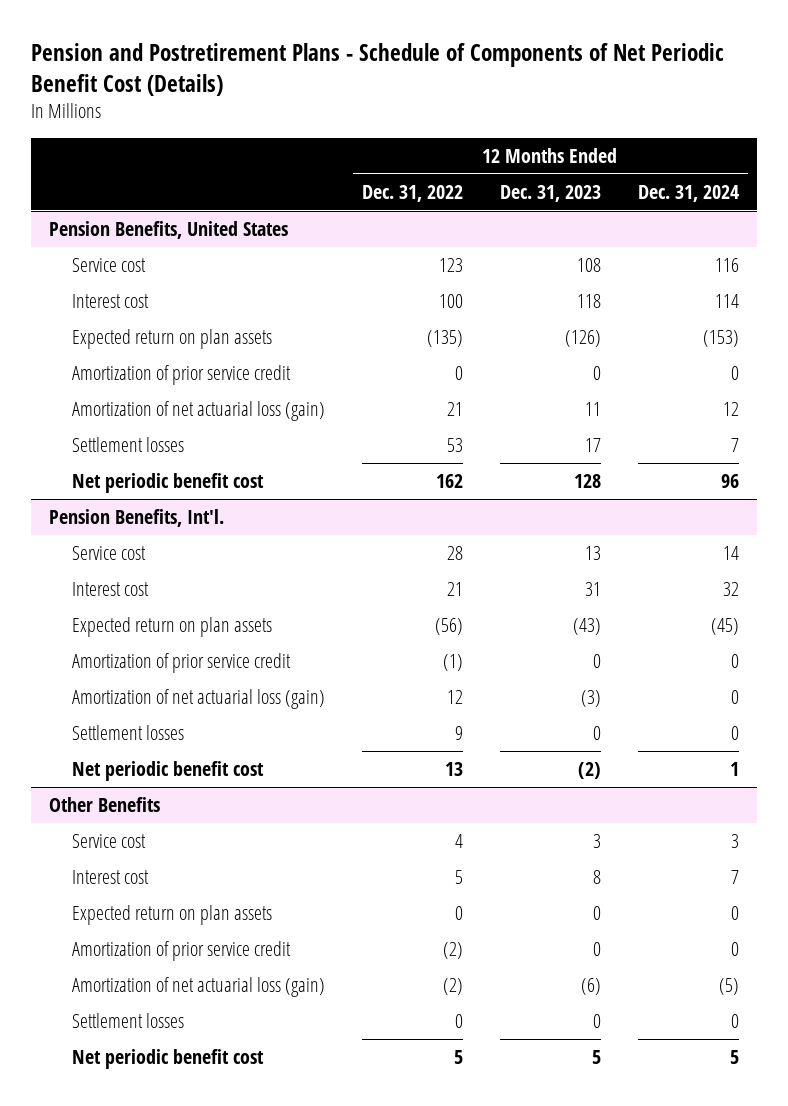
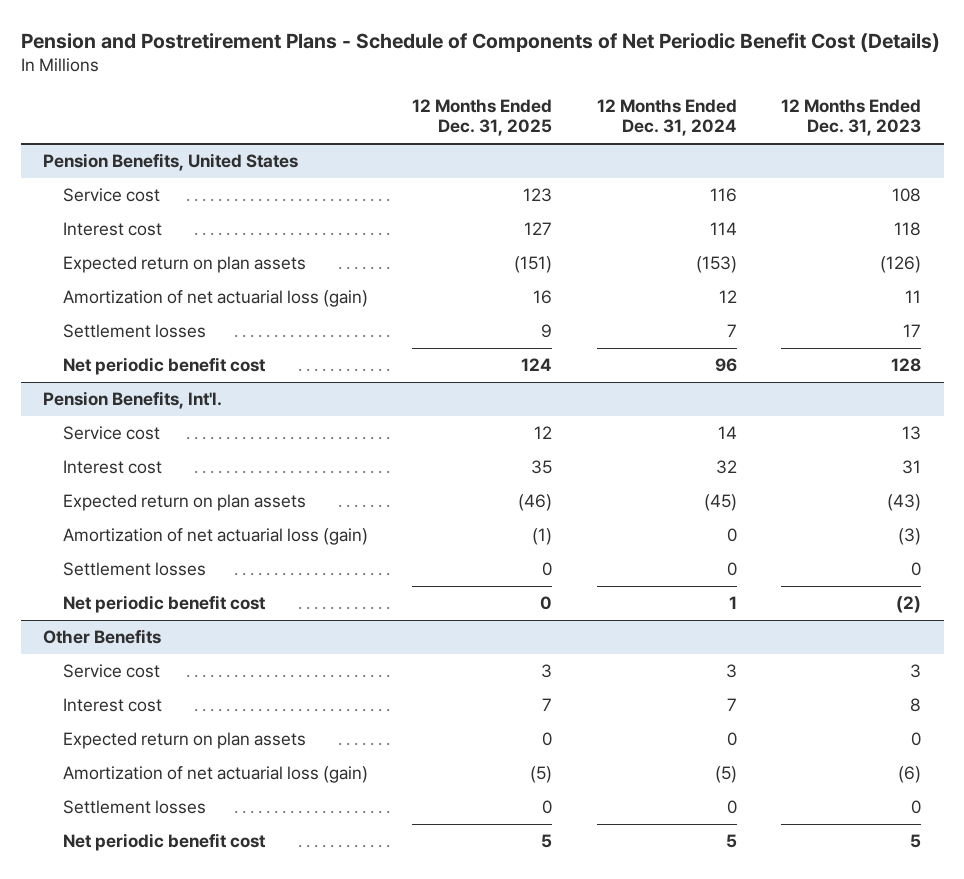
- | 12 Months Ended Dec. 31, 2022 | 12 Months Ended Dec. 31, 2023 | 12 Months Ended Dec. 31, 2024
+ | 12 Months Ended Dec. 31, 2025 | 12 Months Ended Dec. 31, 2024 | 12 Months Ended Dec. 31, 2023
@ Pension Benefits, United States
- Amortization of prior service credit | 0 | 0 | 0
@ Pension Benefits, Int'l.
- Amortization of prior service credit | (1) | 0 | 0
@ Other Benefits
- Amortization of prior service credit | (2) | 0 | 0

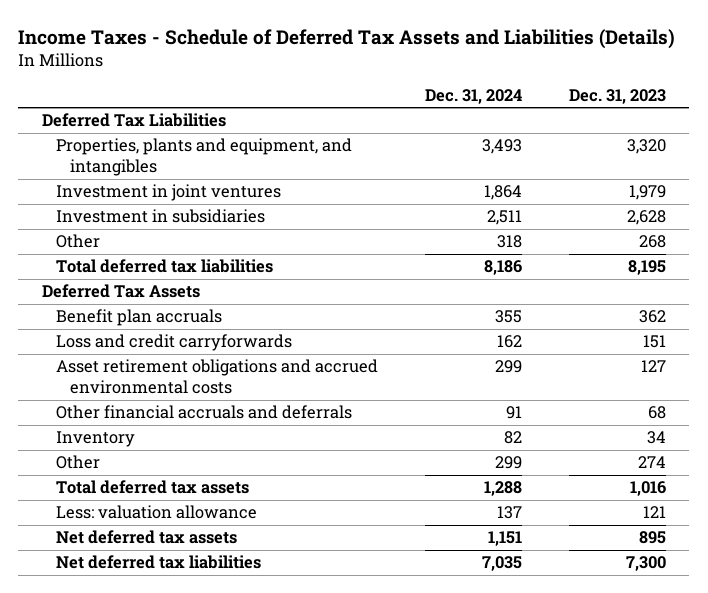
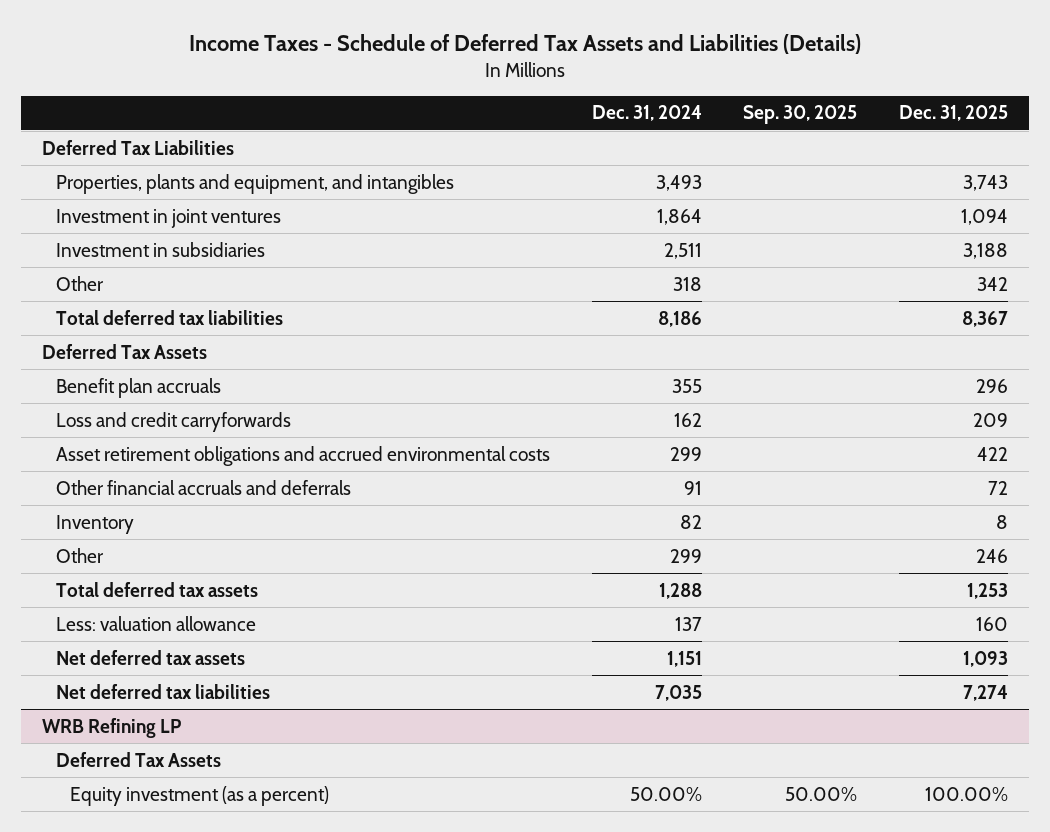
- | Dec. 31, 2024 | Dec. 31, 2023
+ | Dec. 31, 2024 | Sep. 30, 2025 | Dec. 31, 2025
+ WRB Refining LP
+ Deferred Tax Assets
+ Equity investment (as a percent) | 50.00% | 50.00% | 100.00%

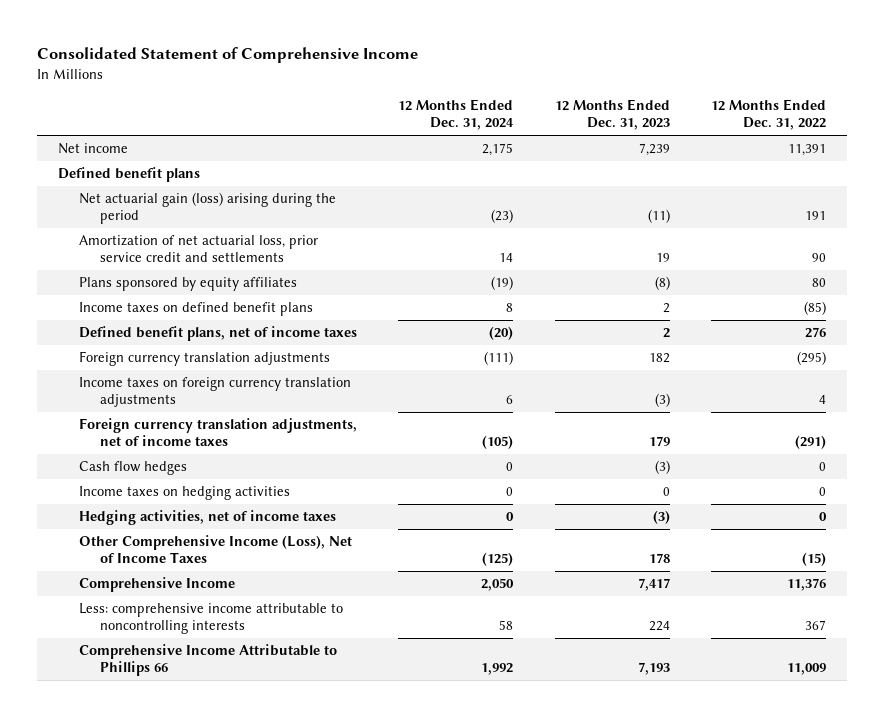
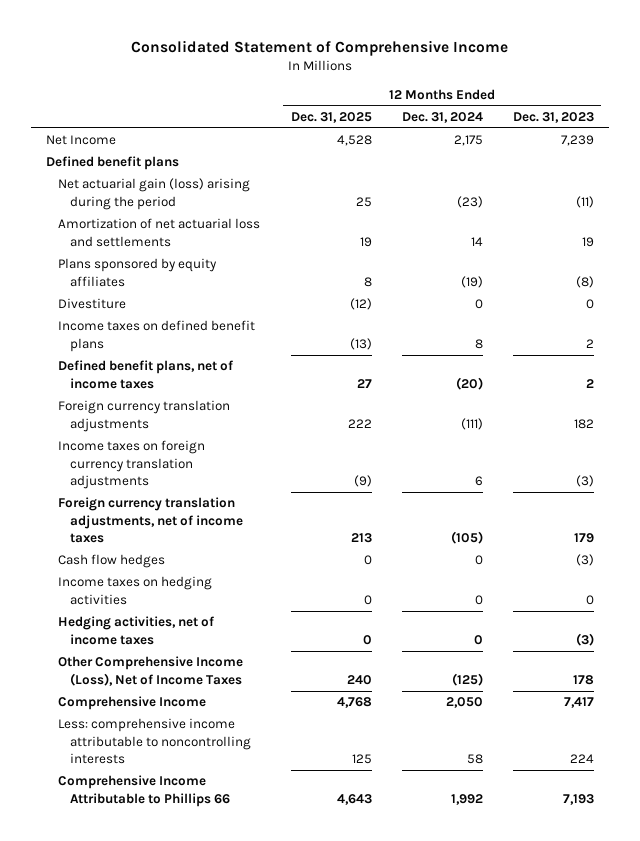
- | 12 Months Ended Dec. 31, 2024 | 12 Months Ended Dec. 31, 2023 | 12 Months Ended Dec. 31, 2022
+ | 12 Months Ended Dec. 31, 2025 | 12 Months Ended Dec. 31, 2024 | 12 Months Ended Dec. 31, 2023
- Net income | 2,175 | 7,239 | 11,391
+ Net Income | 4,528 | 2,175 | 7,239
- Amortization of net actuarial loss, prior service credit and settlements | 14 | 19 | 90
+ Amortization of net actuarial loss and settlements | 19 | 14 | 19
+ Divestiture | (12) | 0 | 0

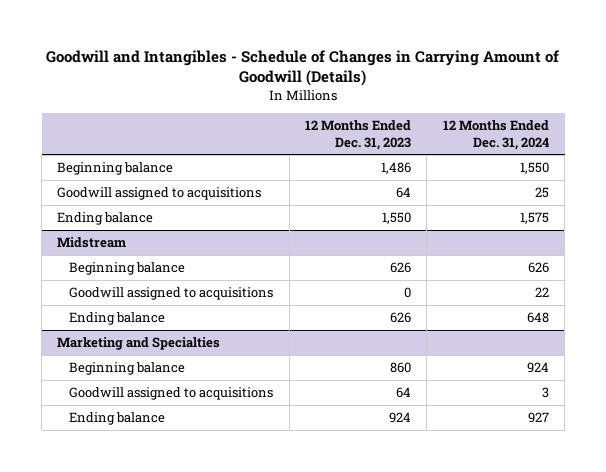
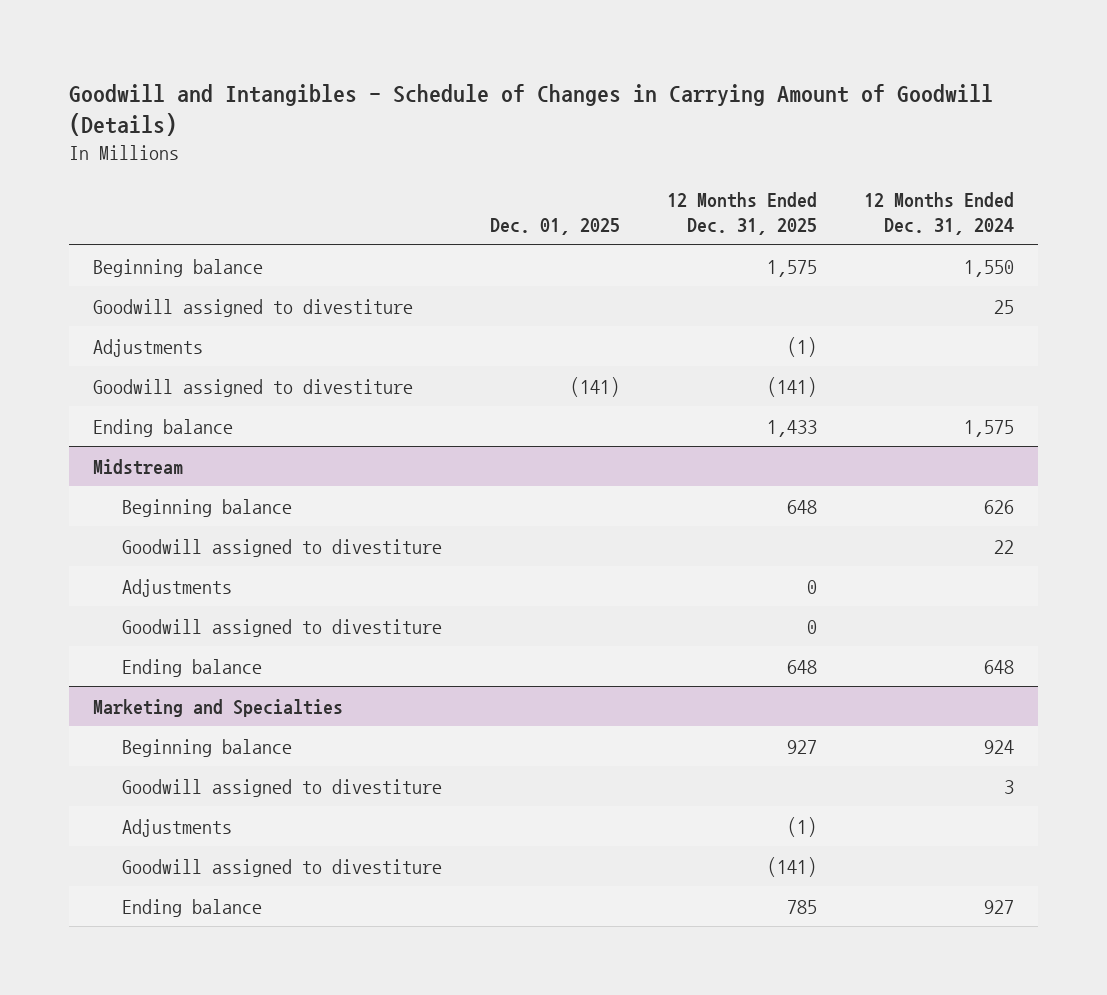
- | 12 Months Ended Dec. 31, 2023 | 12 Months Ended Dec. 31, 2024
+ | Dec. 01, 2025 | 12 Months Ended Dec. 31, 2025 | 12 Months Ended Dec. 31, 2024
- Goodwill assigned to acquisitions | 64 | 25
+ Goodwill assigned to divestiture | | | 25
+ Adjustments | | (1) |
+ Goodwill assigned to divestiture | (141) | (141) |
@ Midstream
- Goodwill assigned to acquisitions | 0 | 22
+ Goodwill assigned to divestiture | | | 22
+ Adjustments | | 0 |
+ Goodwill assigned to divestiture | | 0 |
@ Marketing and Specialties
- Goodwill assigned to acquisitions | 64 | 3
+ Goodwill assigned to divestiture | | | 3
+ Adjustments | | (1) |
+ Goodwill assigned to divestiture | | (141) |

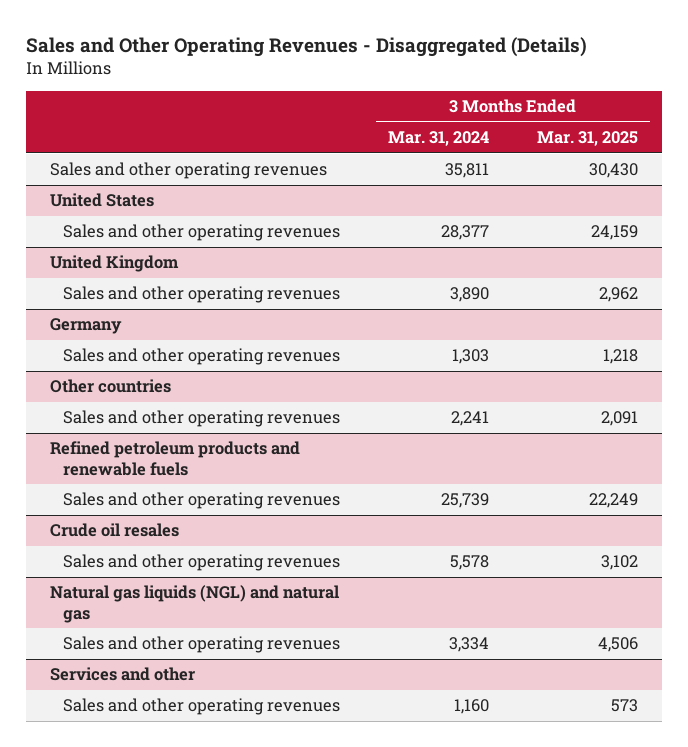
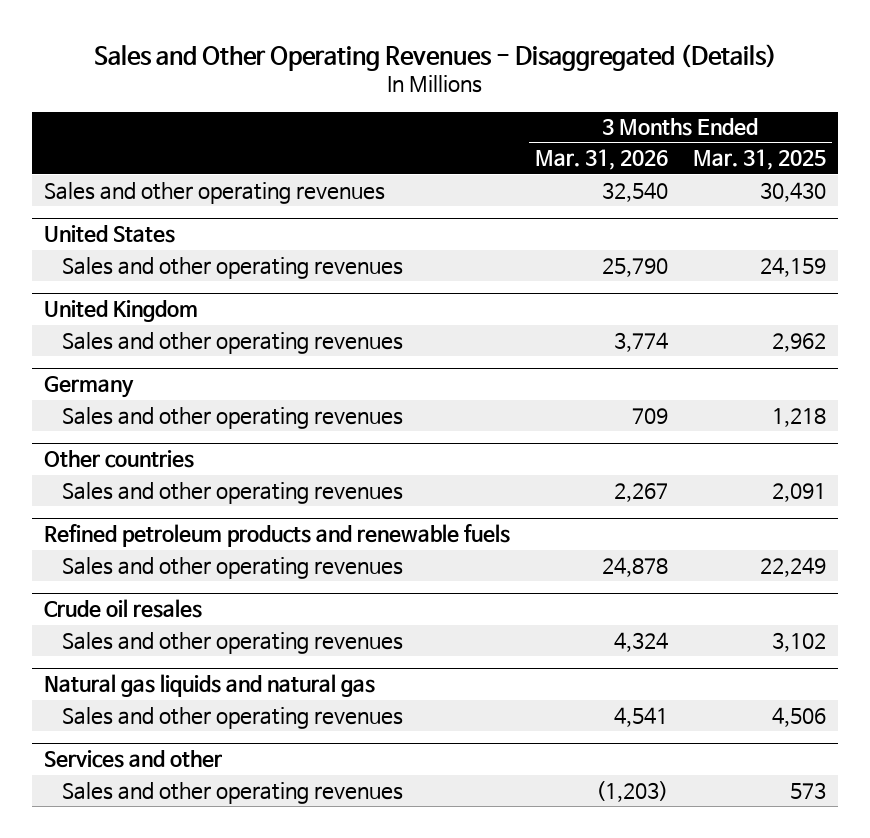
- | 3 Months Ended Mar. 31, 2024 | 3 Months Ended Mar. 31, 2025
+ | 3 Months Ended Mar. 31, 2026 | 3 Months Ended Mar. 31, 2025
- Natural gas liquids (NGL) and natural gas
+ Natural gas liquids and natural gas

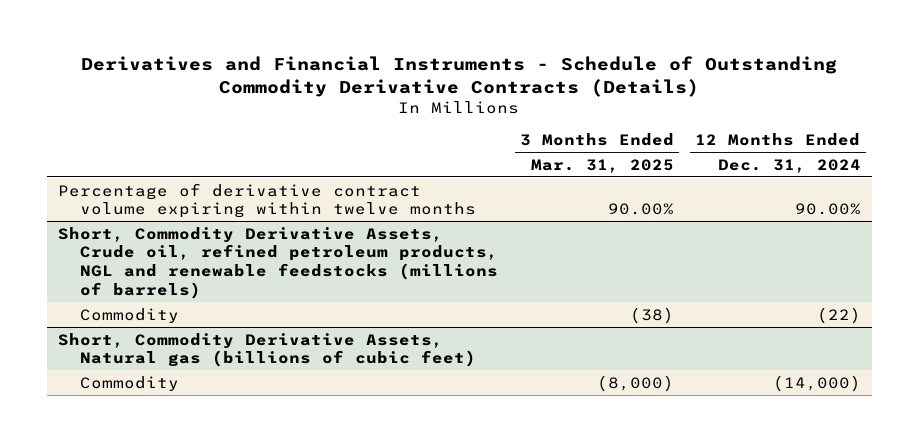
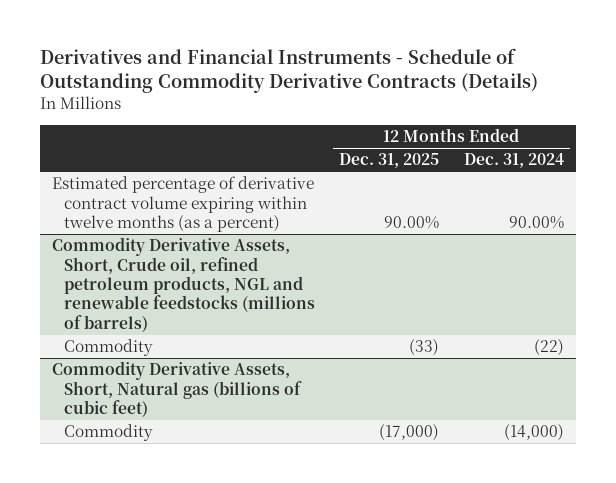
- | 3 Months Ended Mar. 31, 2025 | 12 Months Ended Dec. 31, 2024
+ | 12 Months Ended Dec. 31, 2025 | 12 Months Ended Dec. 31, 2024
- Percentage of derivative contract volume expiring within twelve months | 90.00% | 90.00%
- Short, Commodity Derivative Assets, Crude oil, refined petroleum products, NGL and renewable feedstocks (millions of barrels)
+ Estimated percentage of derivative contract volume expiring within twelve months (as a percent) | 90.00% | 90.00%
+ Commodity Derivative Assets, Short, Crude oil, refined petroleum products, NGL and renewable feedstocks (millions of barrels)
- Short, Commodity Derivative Assets, Natural gas (billions of cubic feet)
+ Commodity Derivative Assets, Short, Natural gas (billions of cubic feet)

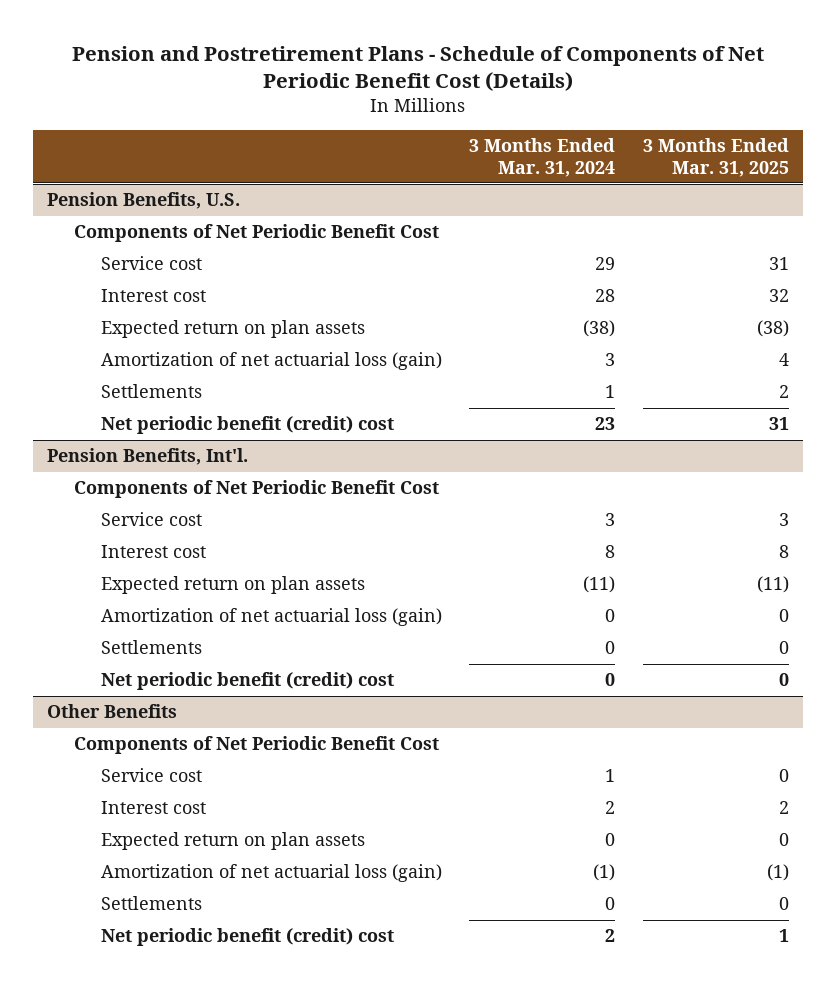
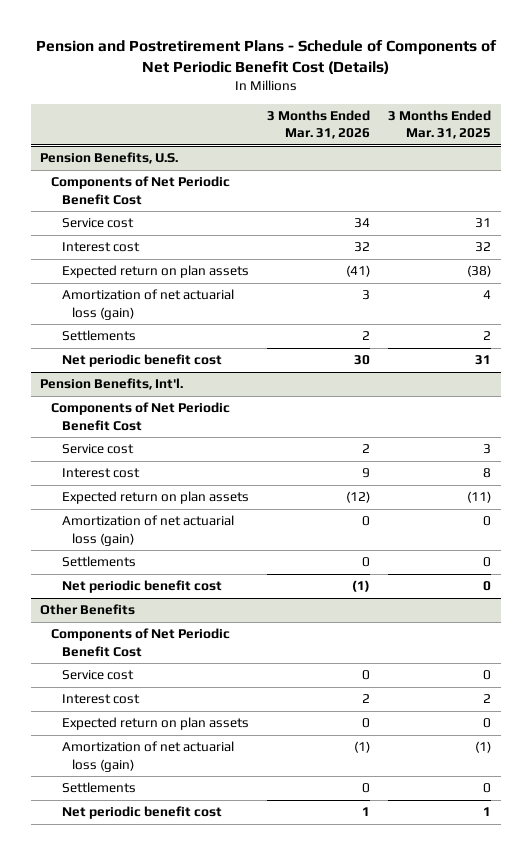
- | 3 Months Ended Mar. 31, 2024 | 3 Months Ended Mar. 31, 2025
+ | 3 Months Ended Mar. 31, 2026 | 3 Months Ended Mar. 31, 2025
@ Pension Benefits, U.S.
- Net periodic benefit (credit) cost | 23 | 31
+ Net periodic benefit cost | 30 | 31
@ Pension Benefits, Int'l.
- Net periodic benefit (credit) cost | 0 | 0
+ Net periodic benefit cost | (1) | 0
@ Other Benefits
- Net periodic benefit (credit) cost | 2 | 1
+ Net periodic benefit cost | 1 | 1

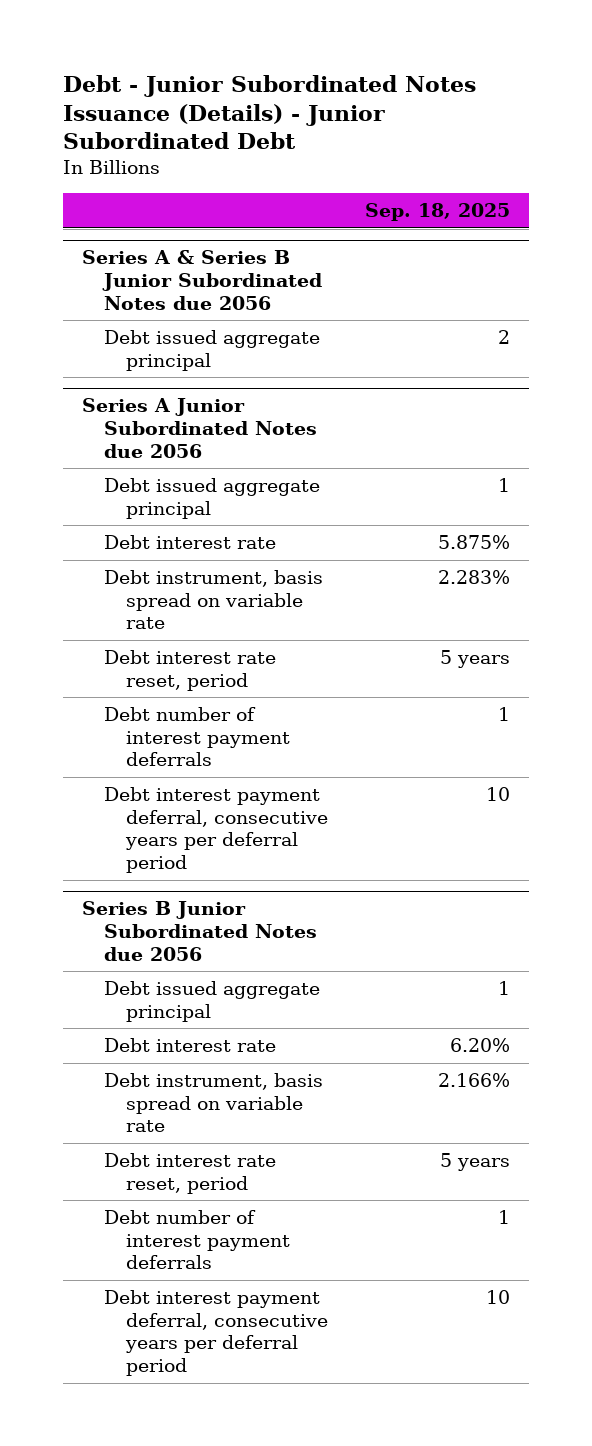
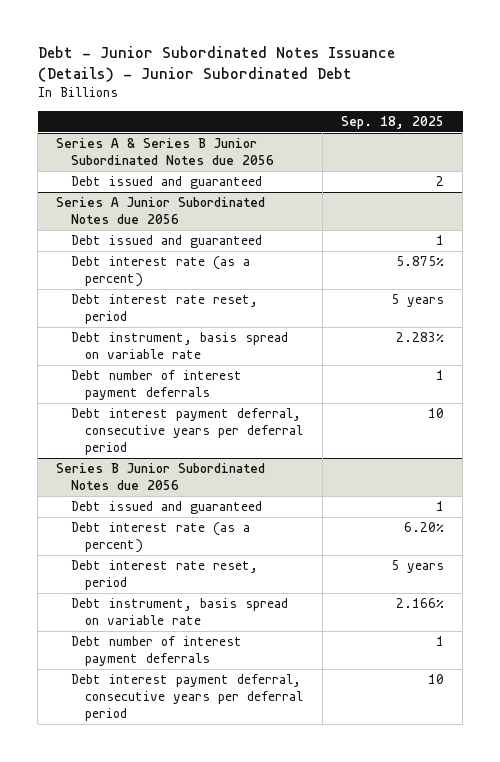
@ Series A & Series B Junior Subordinated Notes due 2056
- Debt issued aggregate principal | 2
+ Debt issued and guaranteed | 2
@ Series A Junior Subordinated Notes due 2056
- Debt issued aggregate principal | 1
- Debt interest rate | 5.875%
+ Debt issued and guaranteed | 1
+ Debt interest rate (as a percent) | 5.875%
moved down: Debt instrument, basis spread on variable rate | 2.283%
@ Series B Junior Subordinated Notes due 2056
- Debt issued aggregate principal | 1
- Debt interest rate | 6.20%
+ Debt issued and guaranteed | 1
+ Debt interest rate (as a percent) | 6.20%
moved down: Debt instrument, basis spread on variable rate | 2.166%

